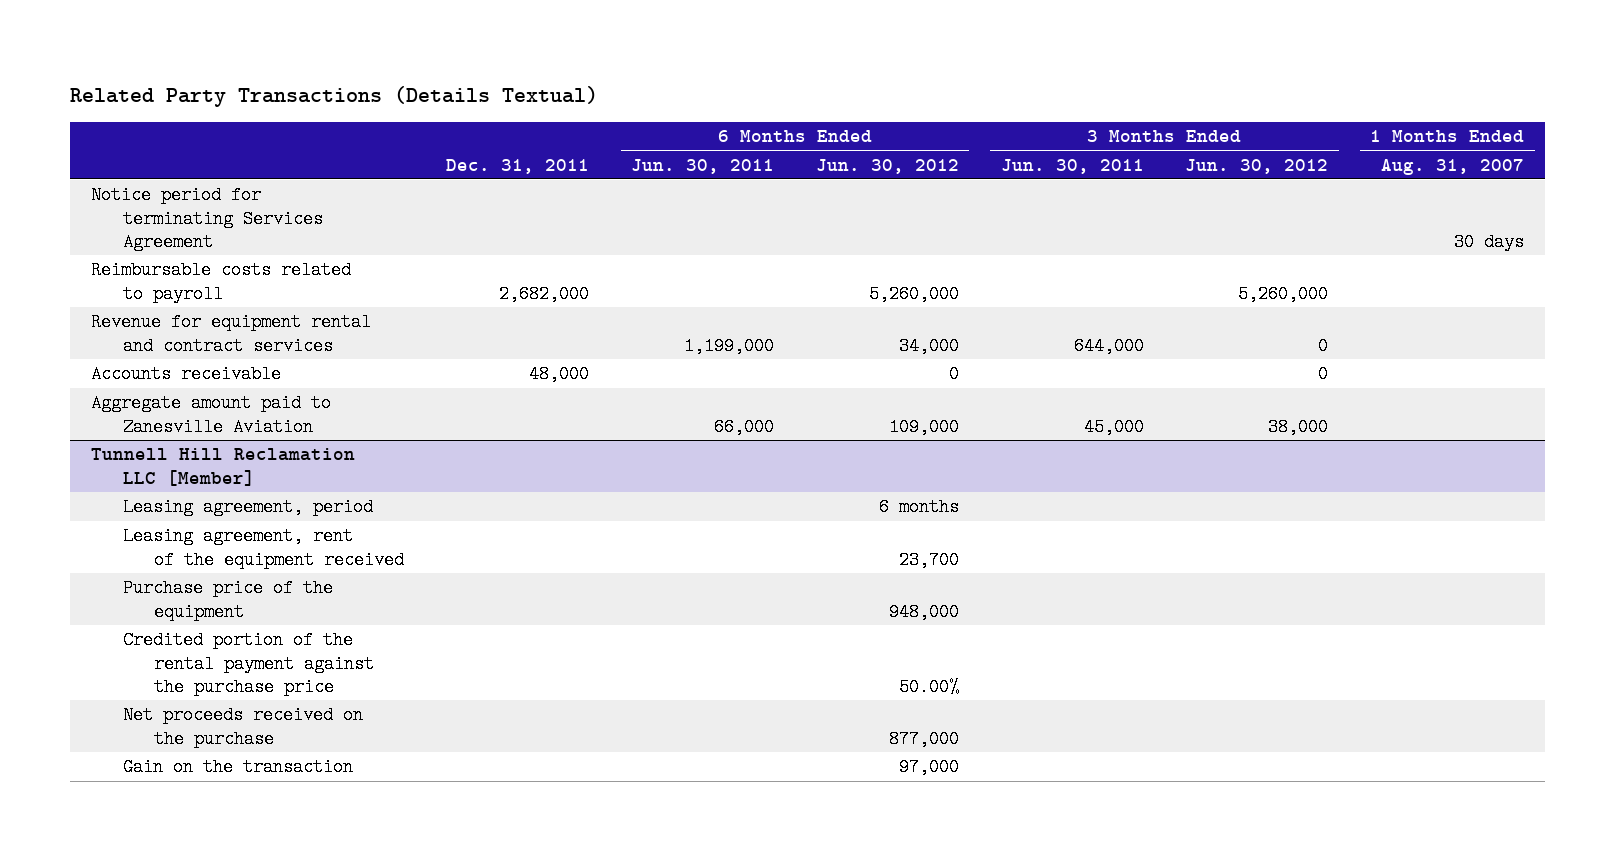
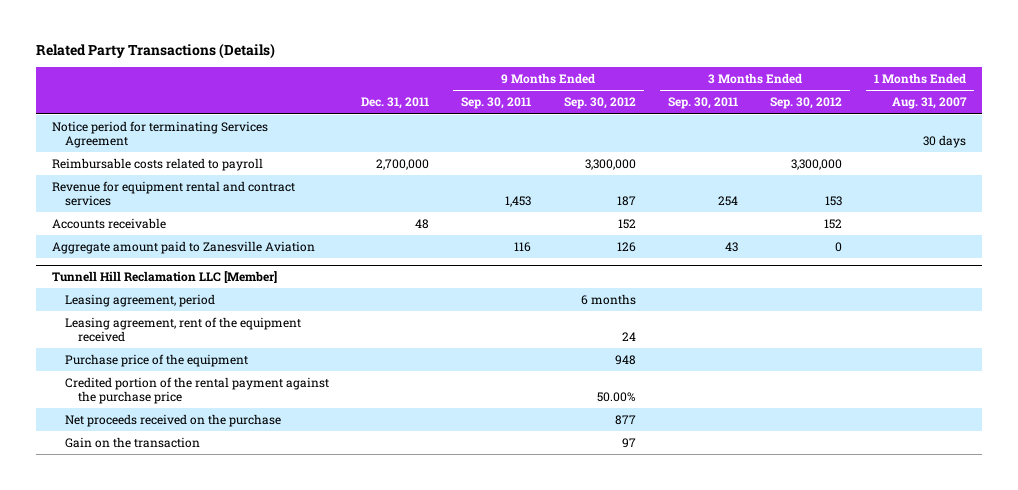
- Related Party Transactions (Details Textual)
+ Related Party Transactions (Details)
- | Dec. 31, 2011 | 6 Months Ended Jun. 30, 2011 | 6 Months Ended Jun. 30, 2012 | 3 Months Ended Jun. 30, 2011 | 3 Months Ended Jun. 30, 2012 | 1 Months Ended Aug. 31, 2007
+ | Dec. 31, 2011 | 9 Months Ended Sep. 30, 2011 | 9 Months Ended Sep. 30, 2012 | 3 Months Ended Sep. 30, 2011 | 3 Months Ended Sep. 30, 2012 | 1 Months Ended Aug. 31, 2007
- Reimbursable costs related to payroll | 2,682,000 | | 5,260,000 | | 5,260,000 |
+ Reimbursable costs related to payroll | 2,700,000 | | 3,300,000 | | 3,300,000 |
- Accounts receivable | 48,000 | | 0 | | 0 |
+ Accounts receivable | 48 | | 152 | | 152 |

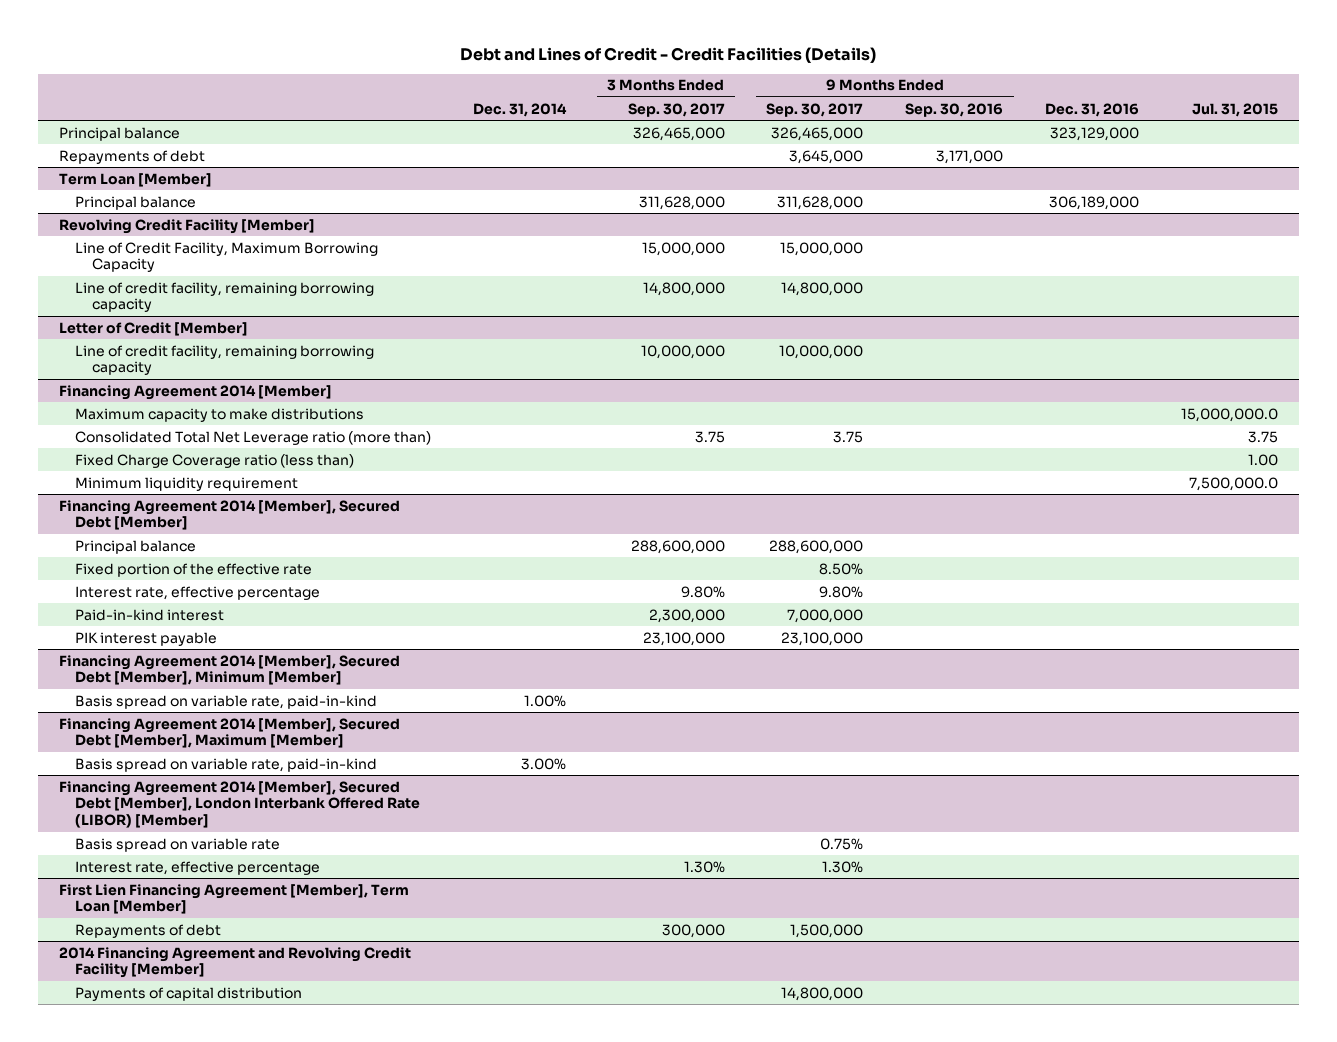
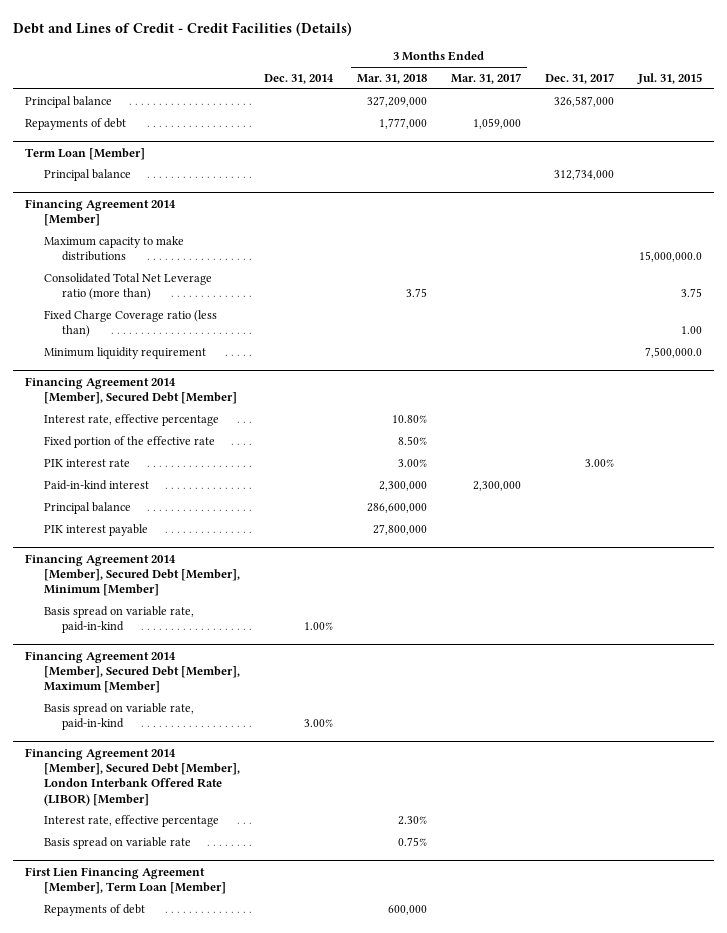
- | Dec. 31, 2014 | 3 Months Ended Sep. 30, 2017 | 9 Months Ended Sep. 30, 2017 | 9 Months Ended Sep. 30, 2016 | Dec. 31, 2016 | Jul. 31, 2015
+ | Dec. 31, 2014 | 3 Months Ended Mar. 31, 2018 | 3 Months Ended Mar. 31, 2017 | Dec. 31, 2017 | Jul. 31, 2015
- Revolving Credit Facility [Member]
- Line of Credit Facility, Maximum Borrowing Capacity | | 15,000,000 | 15,000,000 | | |
- Line of credit facility, remaining borrowing capacity | | 14,800,000 | 14,800,000 | | |
- Letter of Credit [Member]
- Line of credit facility, remaining borrowing capacity | | 10,000,000 | 10,000,000 | | |
@ Financing Agreement 2014 [Member], Secured Debt [Member]
moved down: Fixed portion of the effective rate | | 8.50% | | |
+ PIK interest rate | | 3.00% | | 3.00% |
moved down: Principal balance | | 286,600,000 | | |
@ Financing Agreement 2014 [Member], Secured Debt [Member], London Interbank Offered Rate (LIBOR) [Member]
moved down: Basis spread on variable rate | | 0.75% | | |
- 2014 Financing Agreement and Revolving Credit Facility [Member]
- Payments of capital distribution | | | 14,800,000 | | |

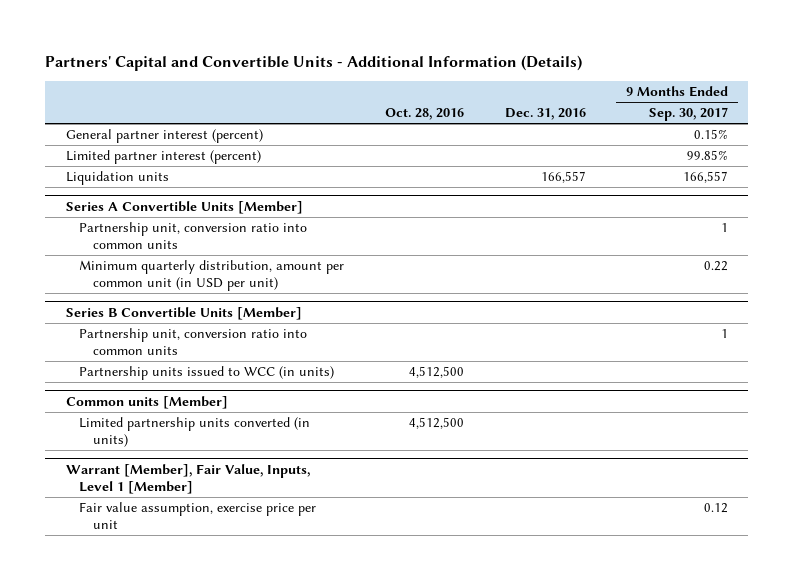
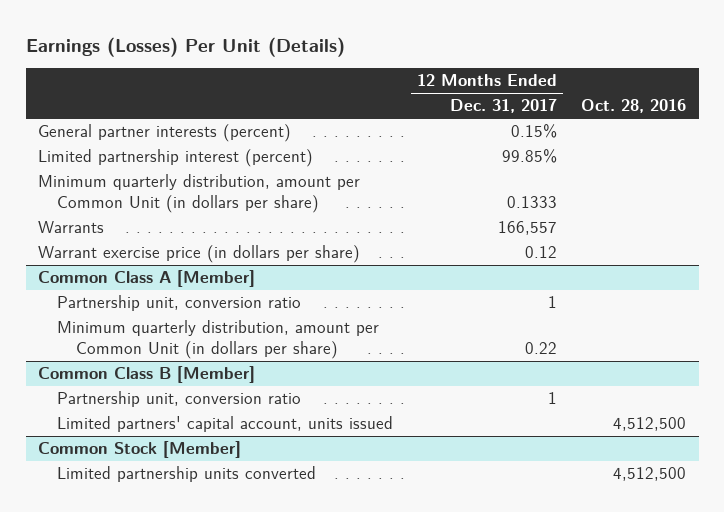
- Partners' Capital and Convertible Units - Additional Information (Details)
+ Earnings (Losses) Per Unit (Details)
- | Oct. 28, 2016 | Dec. 31, 2016 | 9 Months Ended Sep. 30, 2017
+ | 12 Months Ended Dec. 31, 2017 | Oct. 28, 2016
- General partner interest (percent) | | | 0.15%
- Limited partner interest (percent) | | | 99.85%
- Liquidation units | | 166,557 | 166,557
- Series A Convertible Units [Member]
- Partnership unit, conversion ratio into common units | | | 1
- Minimum quarterly distribution, amount per common unit (in USD per unit) | | | 0.22
- Series B Convertible Units [Member]
- Partnership unit, conversion ratio into common units | | | 1
- Partnership units issued to WCC (in units) | 4,512,500 | |
- Common units [Member]
- Limited partnership units converted (in units) | 4,512,500 | |
- Warrant [Member], Fair Value, Inputs, Level 1 [Member]
- Fair value assumption, exercise price per unit | | | 0.12
+ General partner interests (percent) | 0.15% |
+ Limited partnership interest (percent) | 99.85% |
+ Minimum quarterly distribution, amount per Common Unit (in dollars per share) | 0.1333 |
+ Warrants | 166,557 |
+ Warrant exercise price (in dollars per share) | 0.12 |
+ Common Class A [Member]
+ Partnership unit, conversion ratio | 1 |
+ Minimum quarterly distribution, amount per Common Unit (in dollars per share) | 0.22 |
+ Common Class B [Member]
+ Partnership unit, conversion ratio | 1 |
+ Limited partners' capital account, units issued | | 4,512,500
+ Common Stock [Member]
+ Limited partnership units converted | | 4,512,500

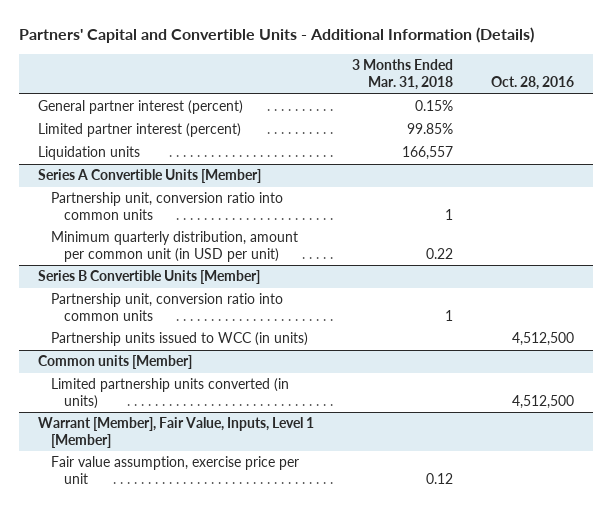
- Earnings (Losses) Per Unit (Details)
+ Partners' Capital and Convertible Units - Additional Information (Details)
- | 12 Months Ended Dec. 31, 2017 | Oct. 28, 2016
+ | 3 Months Ended Mar. 31, 2018 | Oct. 28, 2016
- General partner interests (percent) | 0.15% |
- Limited partnership interest (percent) | 99.85% |
- Minimum quarterly distribution, amount per Common Unit (in dollars per share) | 0.1333 |
- Warrants | 166,557 |
- Warrant exercise price (in dollars per share) | 0.12 |
- Common Class A [Member]
- Partnership unit, conversion ratio | 1 |
- Minimum quarterly distribution, amount per Common Unit (in dollars per share) | 0.22 |
- Common Class B [Member]
- Partnership unit, conversion ratio | 1 |
- Limited partners' capital account, units issued | | 4,512,500
- Common Stock [Member]
- Limited partnership units converted | | 4,512,500
+ General partner interest (percent) | 0.15% |
+ Limited partner interest (percent) | 99.85% |
+ Liquidation units | 166,557 |
+ Series A Convertible Units [Member]
+ Partnership unit, conversion ratio into common units | 1 |
+ Minimum quarterly distribution, amount per common unit (in USD per unit) | 0.22 |
+ Series B Convertible Units [Member]
+ Partnership unit, conversion ratio into common units | 1 |
+ Partnership units issued to WCC (in units) | | 4,512,500
+ Common units [Member]
+ Limited partnership units converted (in units) | | 4,512,500
+ Warrant [Member], Fair Value, Inputs, Level 1 [Member]
+ Fair value assumption, exercise price per unit | 0.12 |

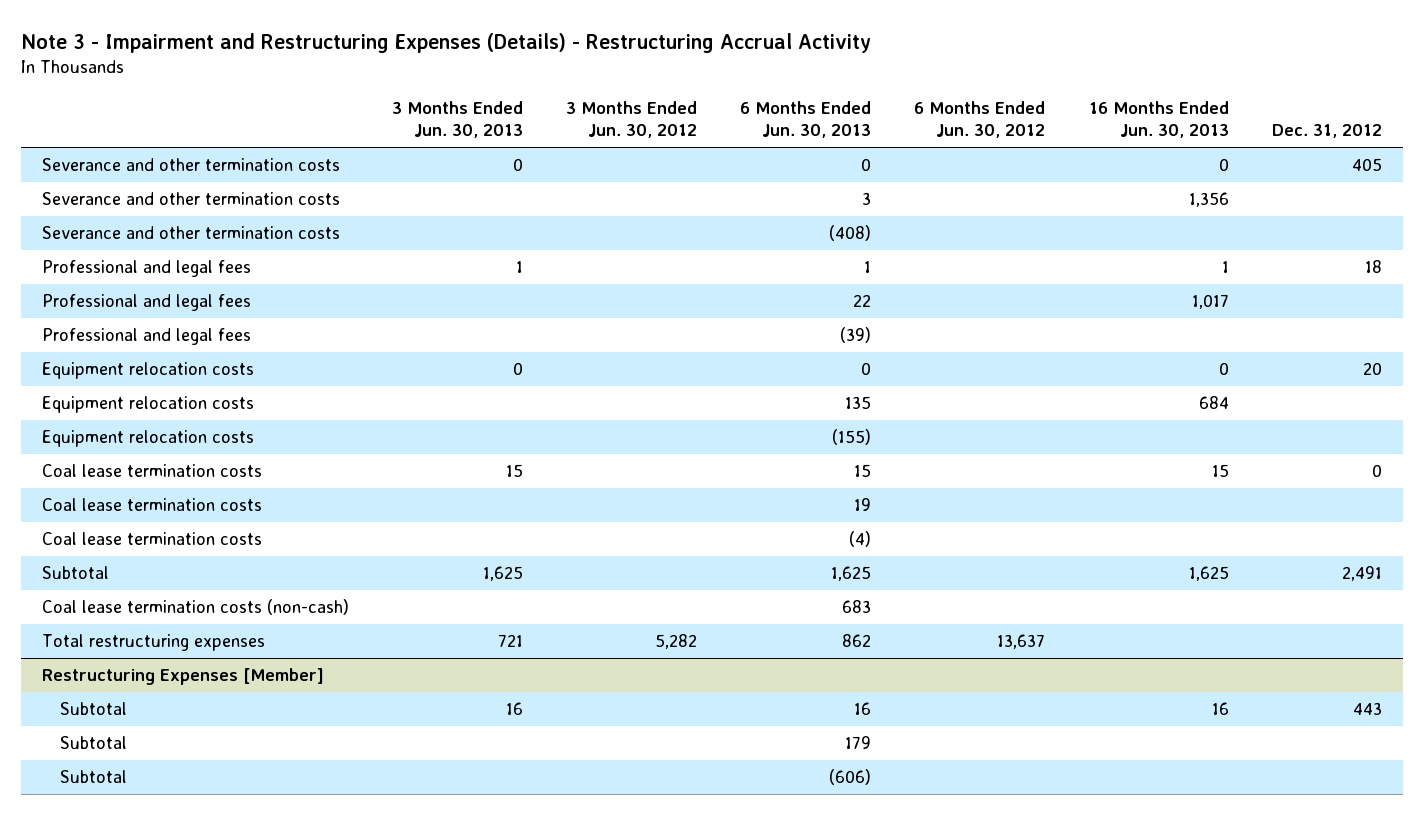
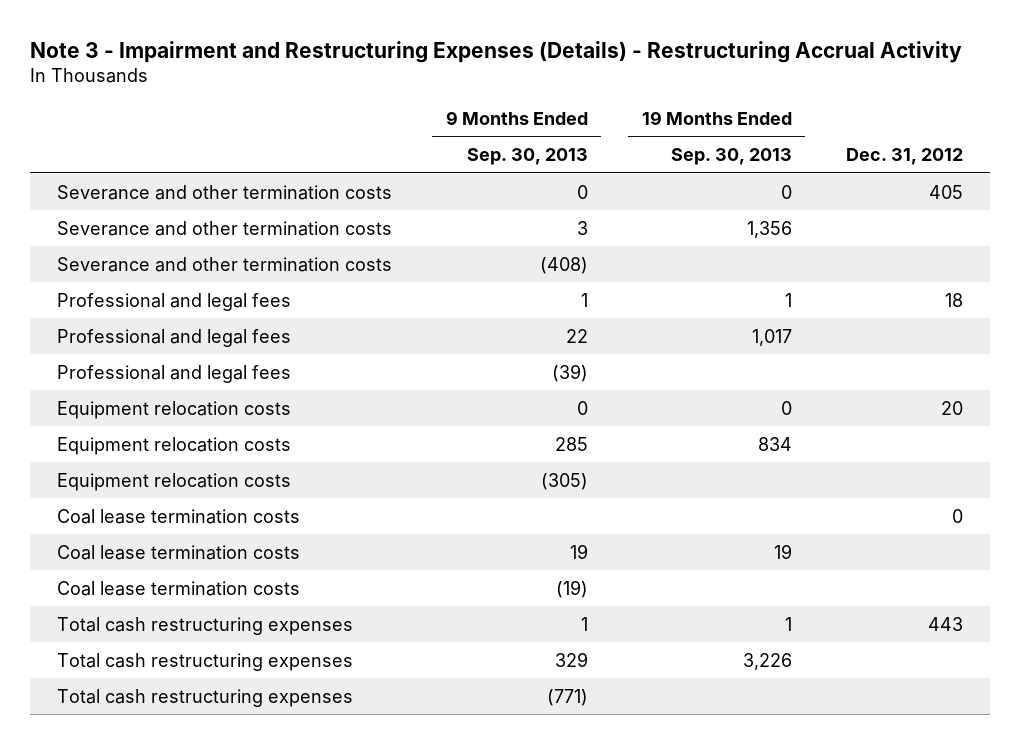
- | 3 Months Ended Jun. 30, 2013 | 3 Months Ended Jun. 30, 2012 | 6 Months Ended Jun. 30, 2013 | 6 Months Ended Jun. 30, 2012 | 16 Months Ended Jun. 30, 2013 | Dec. 31, 2012
+ | 9 Months Ended Sep. 30, 2013 | 19 Months Ended Sep. 30, 2013 | Dec. 31, 2012
- Subtotal | 1,625 | | 1,625 | | 1,625 | 2,491
- Coal lease termination costs (non-cash) | | | 683 | | |
- Total restructuring expenses | 721 | 5,282 | 862 | 13,637 | |
- Restructuring Expenses [Member]
- Subtotal | 16 | | 16 | | 16 | 443
- Subtotal | | | 179 | | |
- Subtotal | | | (606) | | |
+ Total cash restructuring expenses | 1 | 1 | 443
+ Total cash restructuring expenses | 329 | 3,226 |
+ Total cash restructuring expenses | (771) | |

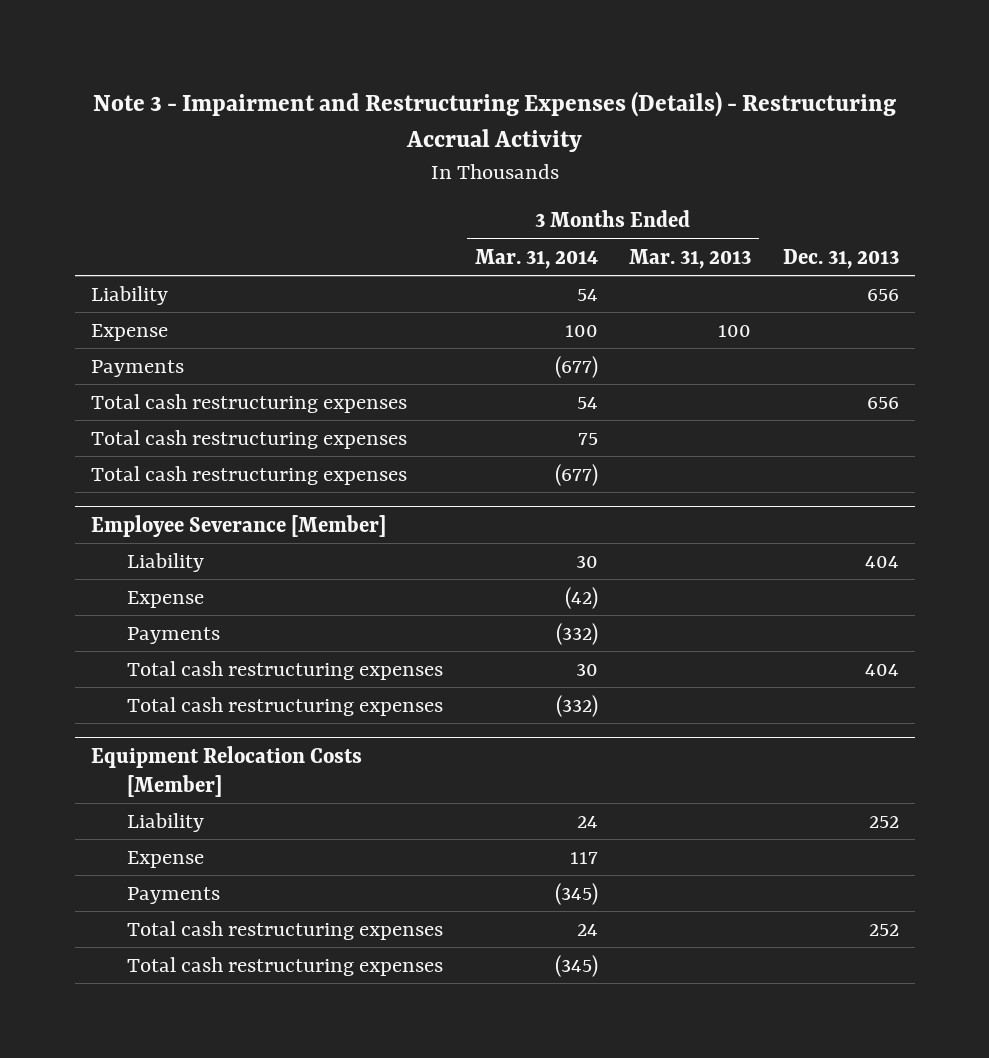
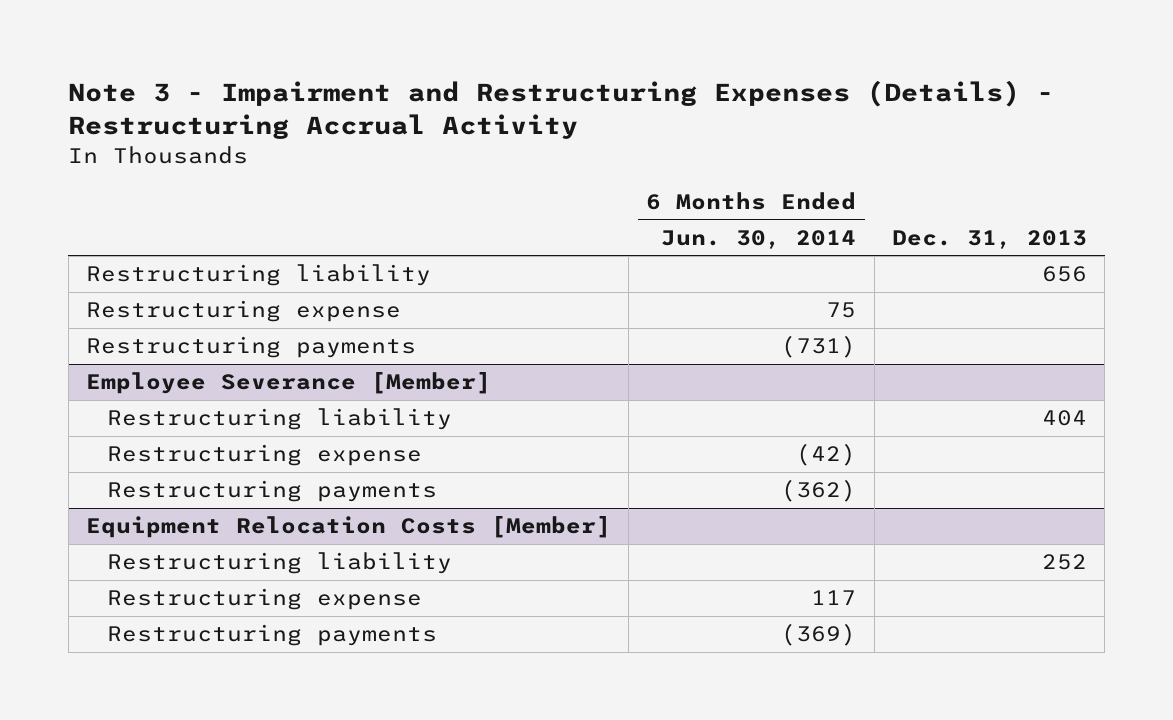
- | 3 Months Ended Mar. 31, 2014 | 3 Months Ended Mar. 31, 2013 | Dec. 31, 2013
+ | 6 Months Ended Jun. 30, 2014 | Dec. 31, 2013
- Liability | 54 | | 656
- Expense | 100 | 100 |
- Payments | (677) | |
- Total cash restructuring expenses | 54 | | 656
- Total cash restructuring expenses | 75 | |
- Total cash restructuring expenses | (677) | |
+ Restructuring liability | | 656
+ Restructuring expense | 75 |
+ Restructuring payments | (731) |
@ Employee Severance [Member]
- Liability | 30 | | 404
- Expense | (42) | |
- Payments | (332) | |
- Total cash restructuring expenses | 30 | | 404
- Total cash restructuring expenses | (332) | |
+ Restructuring liability | | 404
+ Restructuring expense | (42) |
+ Restructuring payments | (362) |
@ Equipment Relocation Costs [Member]
- Liability | 24 | | 252
- Expense | 117 | |
- Payments | (345) | |
- Total cash restructuring expenses | 24 | | 252
- Total cash restructuring expenses | (345) | |
+ Restructuring liability | | 252
+ Restructuring expense | 117 |
+ Restructuring payments | (369) |

